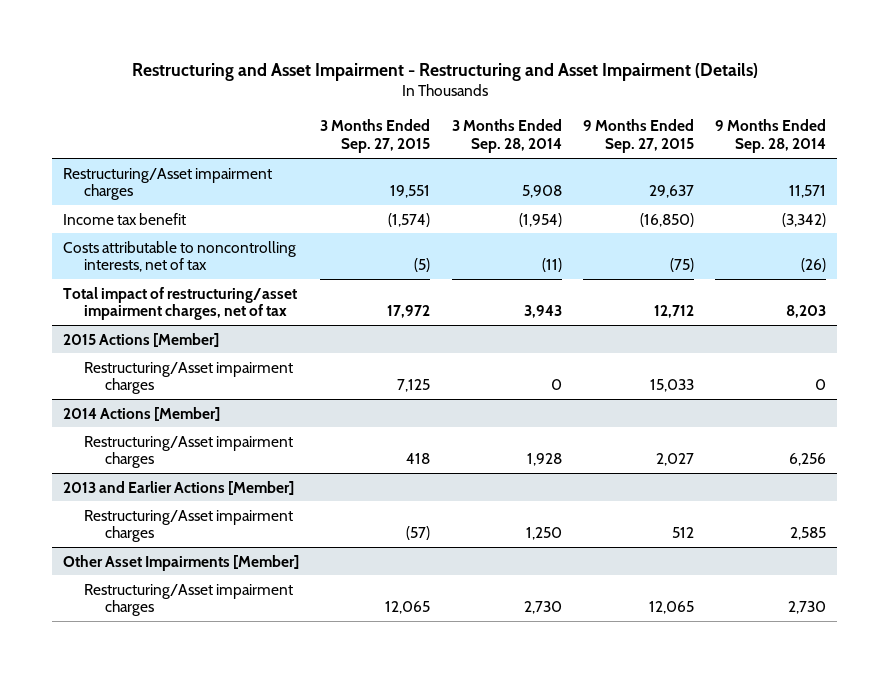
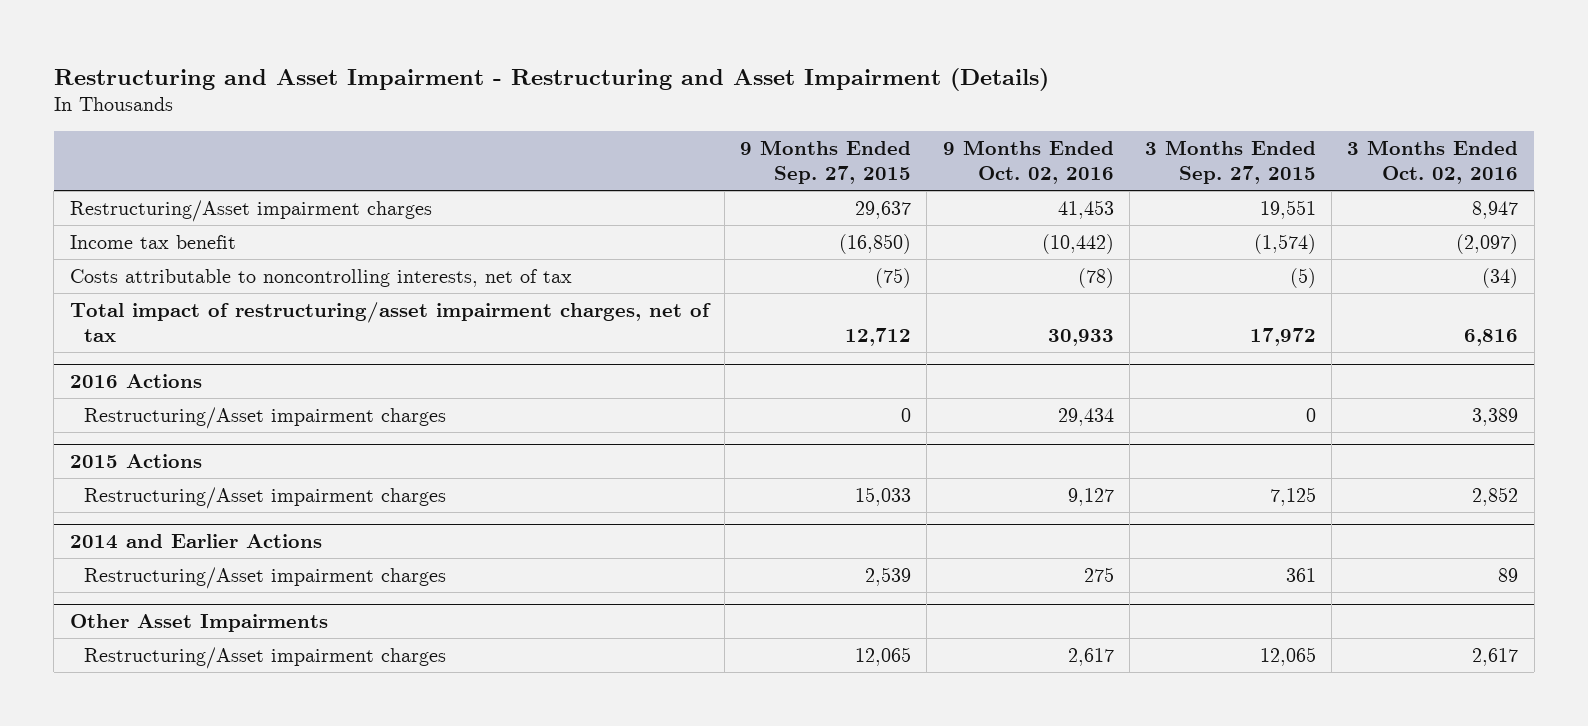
- | 3 Months Ended Sep. 27, 2015 | 3 Months Ended Sep. 28, 2014 | 9 Months Ended Sep. 27, 2015 | 9 Months Ended Sep. 28, 2014
+ | 9 Months Ended Sep. 27, 2015 | 9 Months Ended Oct. 02, 2016 | 3 Months Ended Sep. 27, 2015 | 3 Months Ended Oct. 02, 2016
- 2015 Actions [Member]
+ 2016 Actions
+ Restructuring/Asset impairment charges | 0 | 29,434 | 0 | 3,389
+ 2015 Actions
- 2014 Actions [Member]
- Restructuring/Asset impairment charges | 418 | 1,928 | 2,027 | 6,256
- 2013 and Earlier Actions [Member]
- Restructuring/Asset impairment charges | (57) | 1,250 | 512 | 2,585
- Other Asset Impairments [Member]
+ 2014 and Earlier Actions
+ Restructuring/Asset impairment charges | 2,539 | 275 | 361 | 89
+ Other Asset Impairments

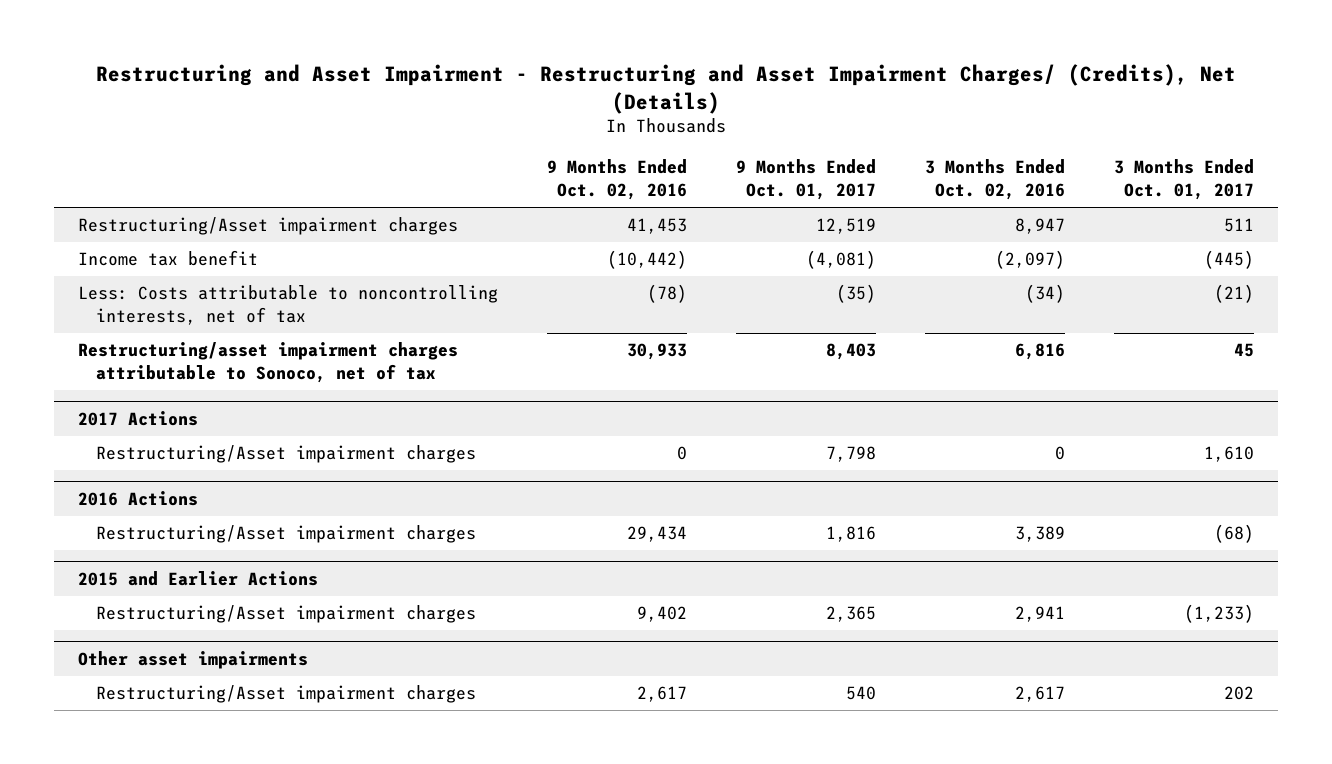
- Restructuring and Asset Impairment - Restructuring and Asset Impairment (Details)
+ Restructuring and Asset Impairment - Restructuring and Asset Impairment Charges/ (Credits), Net (Details)
- | 9 Months Ended Sep. 27, 2015 | 9 Months Ended Oct. 02, 2016 | 3 Months Ended Sep. 27, 2015 | 3 Months Ended Oct. 02, 2016
+ | 9 Months Ended Oct. 02, 2016 | 9 Months Ended Oct. 01, 2017 | 3 Months Ended Oct. 02, 2016 | 3 Months Ended Oct. 01, 2017
- Costs attributable to noncontrolling interests, net of tax | (75) | (78) | (5) | (34)
- Total impact of restructuring/asset impairment charges, net of tax | 12,712 | 30,933 | 17,972 | 6,816
+ Less: Costs attributable to noncontrolling interests, net of tax | (78) | (35) | (34) | (21)
+ Restructuring/asset impairment charges attributable to Sonoco, net of tax | 30,933 | 8,403 | 6,816 | 45
+ 2017 Actions
+ Restructuring/Asset impairment charges | 0 | 7,798 | 0 | 1,610
- 2015 Actions
- Restructuring/Asset impairment charges | 15,033 | 9,127 | 7,125 | 2,852
- 2014 and Earlier Actions
- Restructuring/Asset impairment charges | 2,539 | 275 | 361 | 89
- Other Asset Impairments
+ 2015 and Earlier Actions
+ Restructuring/Asset impairment charges | 9,402 | 2,365 | 2,941 | (1,233)
+ Other asset impairments

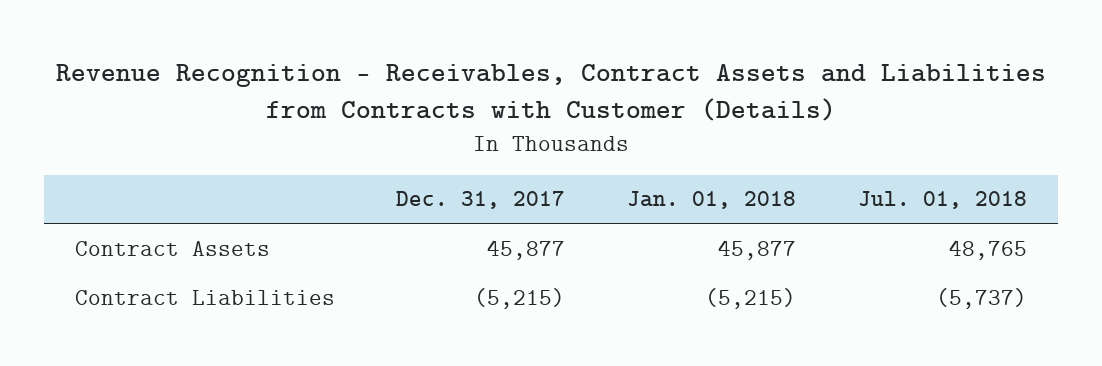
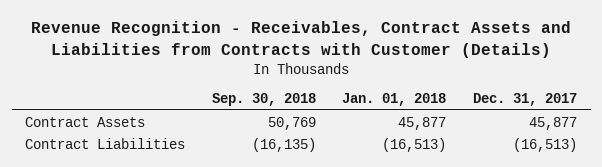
- | Dec. 31, 2017 | Jan. 01, 2018 | Jul. 01, 2018
+ | Sep. 30, 2018 | Jan. 01, 2018 | Dec. 31, 2017
- Contract Liabilities | (5,215) | (5,215) | (5,737)
+ Contract Liabilities | (16,135) | (16,513) | (16,513)

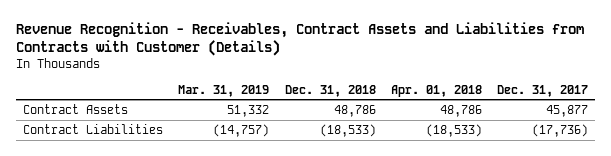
- | Sep. 30, 2018 | Jan. 01, 2018 | Dec. 31, 2017
+ | Mar. 31, 2019 | Dec. 31, 2018 | Apr. 01, 2018 | Dec. 31, 2017
- Contract Liabilities | (16,135) | (16,513) | (16,513)
+ Contract Liabilities | (14,757) | (18,533) | (18,533) | (17,736)

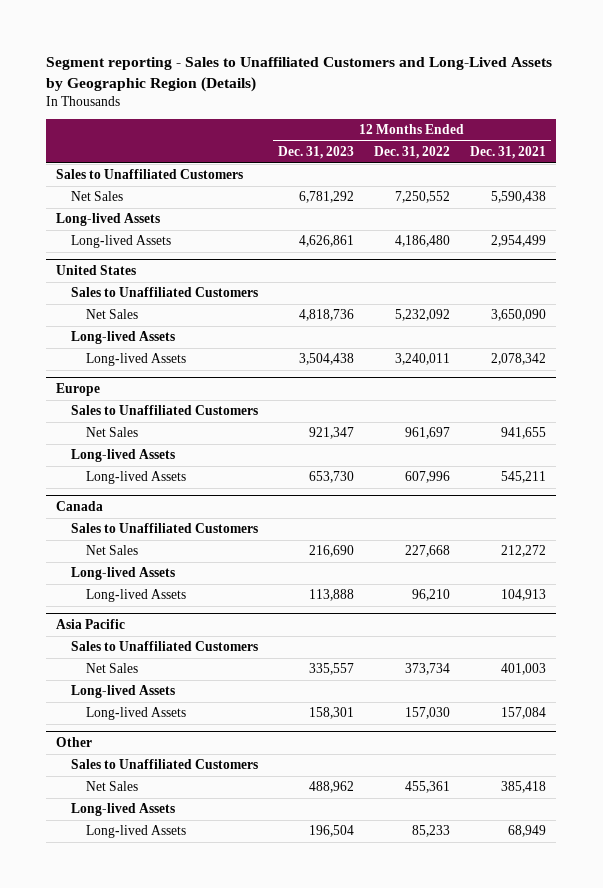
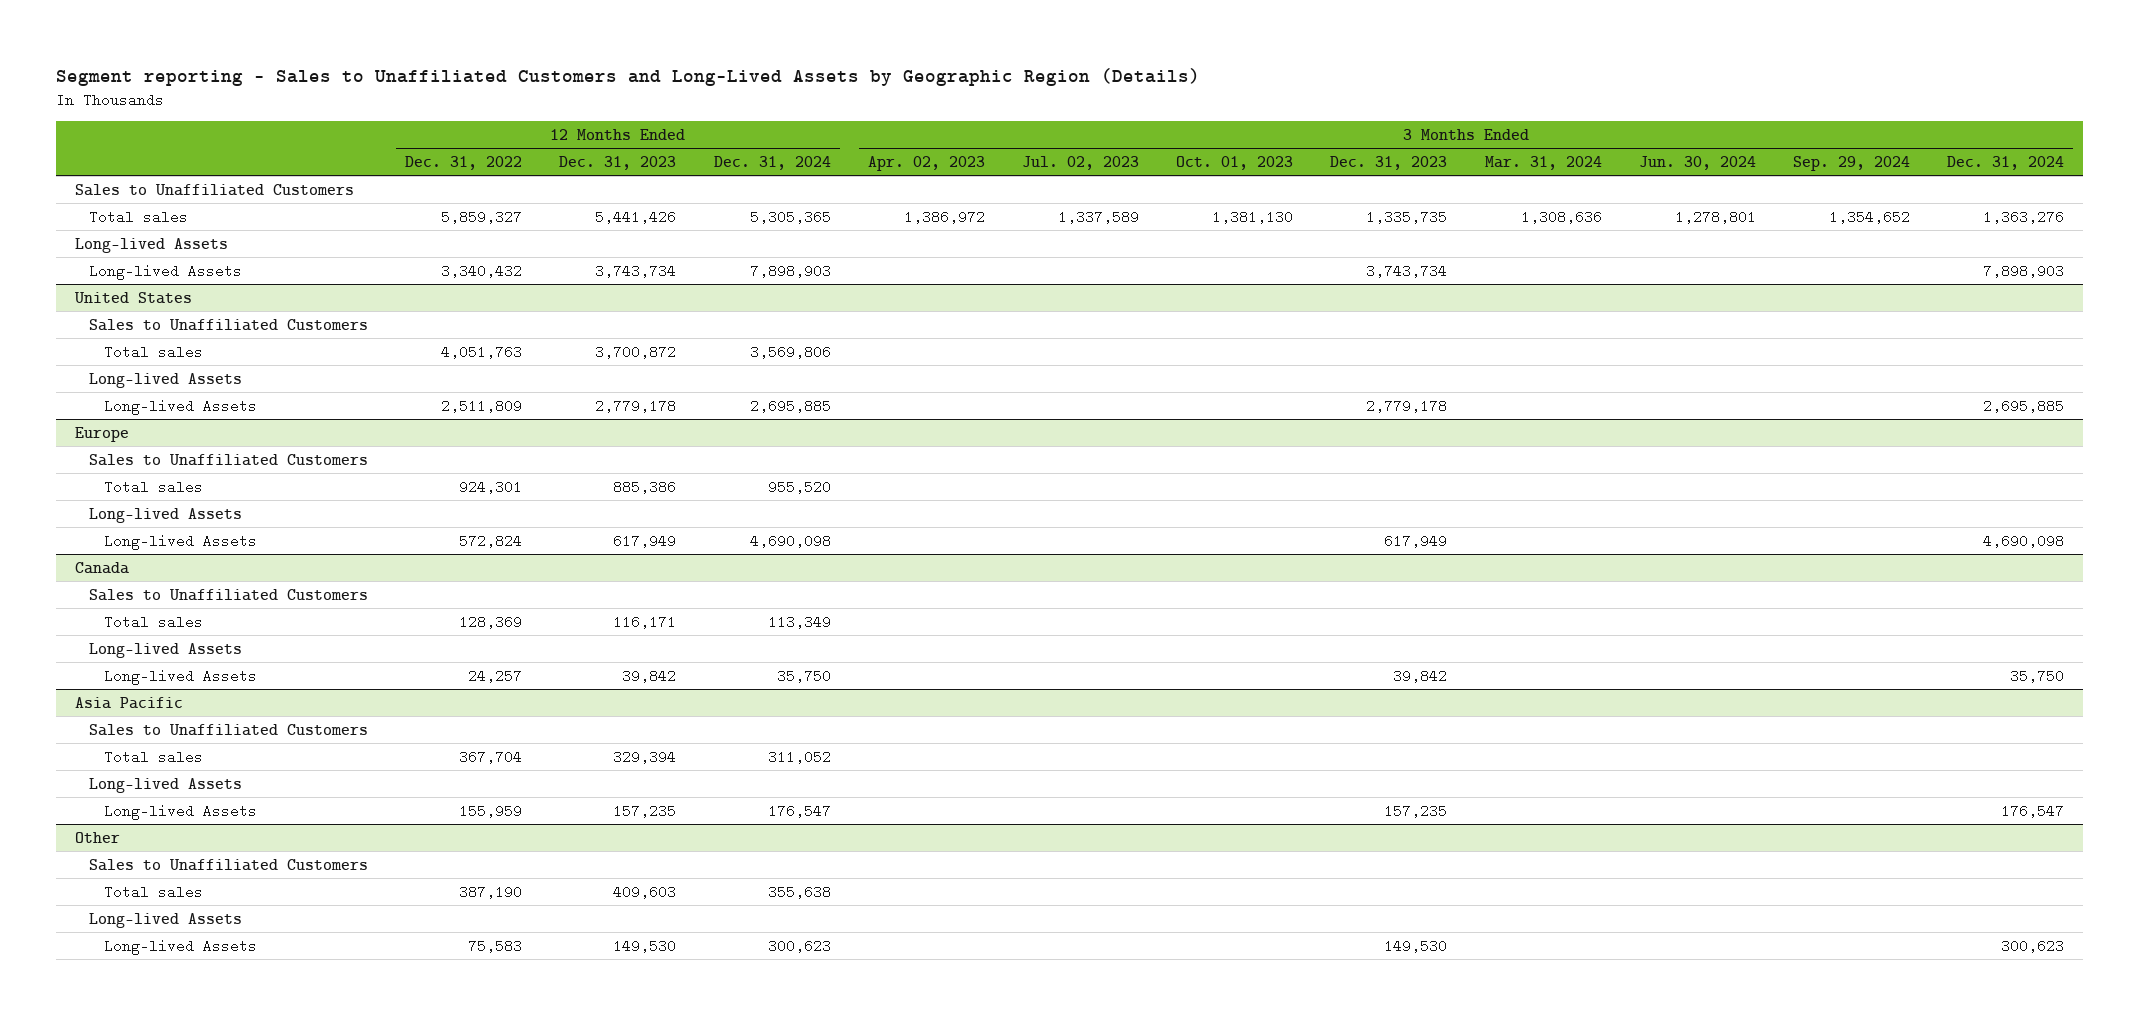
- | 12 Months Ended Dec. 31, 2023 | 12 Months Ended Dec. 31, 2022 | 12 Months Ended Dec. 31, 2021
+ | 12 Months Ended Dec. 31, 2022 | 12 Months Ended Dec. 31, 2023 | 12 Months Ended Dec. 31, 2024 | 3 Months Ended Apr. 02, 2023 | 3 Months Ended Jul. 02, 2023 | 3 Months Ended Oct. 01, 2023 | 3 Months Ended Dec. 31, 2023 | 3 Months Ended Mar. 31, 2024 | 3 Months Ended Jun. 30, 2024 | 3 Months Ended Sep. 29, 2024 | 3 Months Ended Dec. 31, 2024
- Net Sales | 6,781,292 | 7,250,552 | 5,590,438
+ Total sales | 5,859,327 | 5,441,426 | 5,305,365 | 1,386,972 | 1,337,589 | 1,381,130 | 1,335,735 | 1,308,636 | 1,278,801 | 1,354,652 | 1,363,276
- Long-lived Assets | 4,626,861 | 4,186,480 | 2,954,499
+ Long-lived Assets | 3,340,432 | 3,743,734 | 7,898,903 | | | | 3,743,734 | | | | 7,898,903
@ United States
- Net Sales | 4,818,736 | 5,232,092 | 3,650,090
+ Total sales | 4,051,763 | 3,700,872 | 3,569,806 | | | | | | | |
- Long-lived Assets | 3,504,438 | 3,240,011 | 2,078,342
+ Long-lived Assets | 2,511,809 | 2,779,178 | 2,695,885 | | | | 2,779,178 | | | | 2,695,885
@ Europe
- Net Sales | 921,347 | 961,697 | 941,655
+ Total sales | 924,301 | 885,386 | 955,520 | | | | | | | |
- Long-lived Assets | 653,730 | 607,996 | 545,211
+ Long-lived Assets | 572,824 | 617,949 | 4,690,098 | | | | 617,949 | | | | 4,690,098
@ Canada
- Net Sales | 216,690 | 227,668 | 212,272
+ Total sales | 128,369 | 116,171 | 113,349 | | | | | | | |
- Long-lived Assets | 113,888 | 96,210 | 104,913
+ Long-lived Assets | 24,257 | 39,842 | 35,750 | | | | 39,842 | | | | 35,750
@ Asia Pacific
- Net Sales | 335,557 | 373,734 | 401,003
+ Total sales | 367,704 | 329,394 | 311,052 | | | | | | | |
- Long-lived Assets | 158,301 | 157,030 | 157,084
+ Long-lived Assets | 155,959 | 157,235 | 176,547 | | | | 157,235 | | | | 176,547
@ Other
- Net Sales | 488,962 | 455,361 | 385,418
+ Total sales | 387,190 | 409,603 | 355,638 | | | | | | | |
- Long-lived Assets | 196,504 | 85,233 | 68,949
+ Long-lived Assets | 75,583 | 149,530 | 300,623 | | | | 149,530 | | | | 300,623

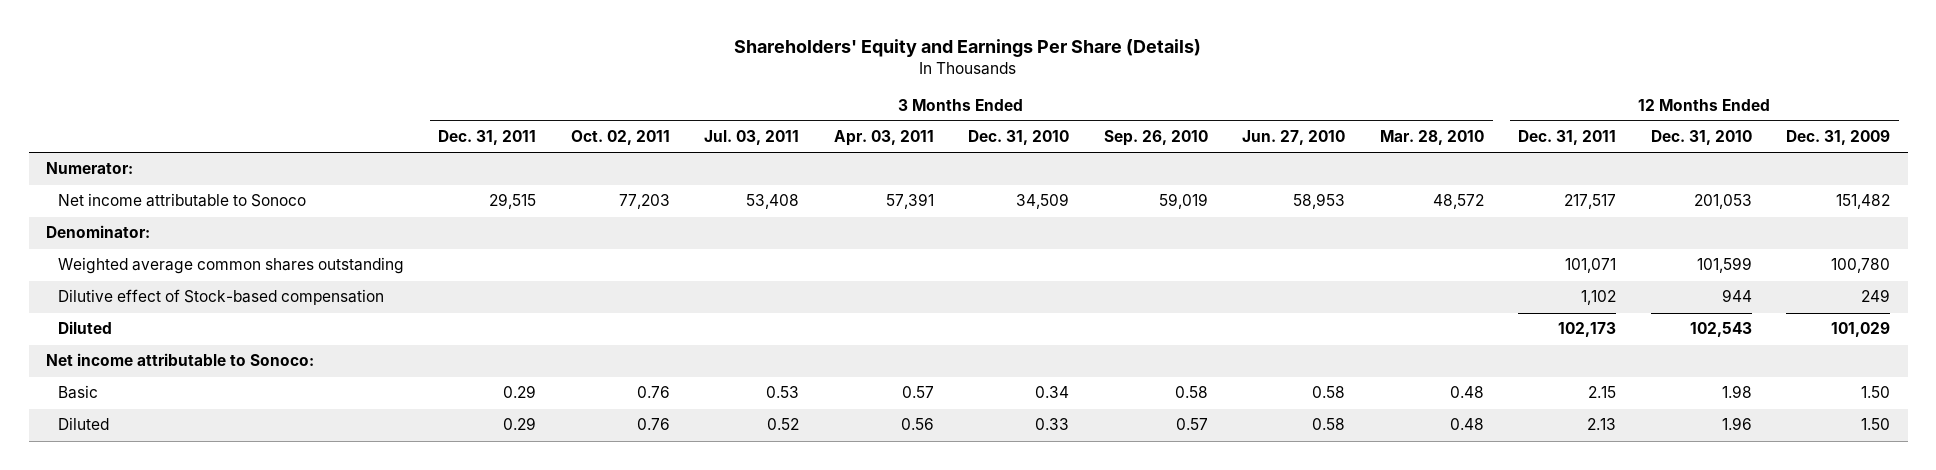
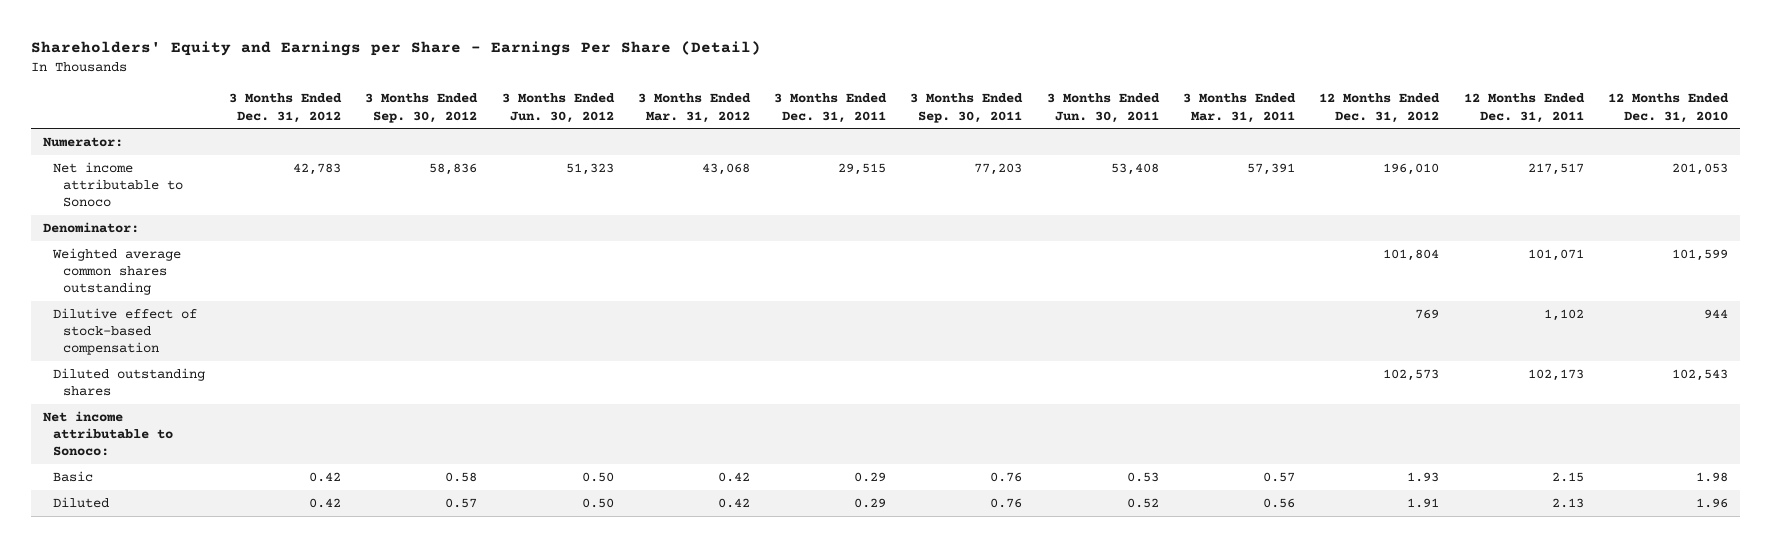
- Shareholders' Equity and Earnings Per Share (Details)
+ Shareholders' Equity and Earnings per Share - Earnings Per Share (Detail)
- | 3 Months Ended Dec. 31, 2011 | 3 Months Ended Oct. 02, 2011 | 3 Months Ended Jul. 03, 2011 | 3 Months Ended Apr. 03, 2011 | 3 Months Ended Dec. 31, 2010 | 3 Months Ended Sep. 26, 2010 | 3 Months Ended Jun. 27, 2010 | 3 Months Ended Mar. 28, 2010 | 12 Months Ended Dec. 31, 2011 | 12 Months Ended Dec. 31, 2010 | 12 Months Ended Dec. 31, 2009
+ | 3 Months Ended Dec. 31, 2012 | 3 Months Ended Sep. 30, 2012 | 3 Months Ended Jun. 30, 2012 | 3 Months Ended Mar. 31, 2012 | 3 Months Ended Dec. 31, 2011 | 3 Months Ended Sep. 30, 2011 | 3 Months Ended Jun. 30, 2011 | 3 Months Ended Mar. 31, 2011 | 12 Months Ended Dec. 31, 2012 | 12 Months Ended Dec. 31, 2011 | 12 Months Ended Dec. 31, 2010
- Dilutive effect of Stock-based compensation | | | | | | | | | 1,102 | 944 | 249
- Diluted | | | | | | | | | 102,173 | 102,543 | 101,029
+ Dilutive effect of stock-based compensation | | | | | | | | | 769 | 1,102 | 944
+ Diluted outstanding shares | | | | | | | | | 102,573 | 102,173 | 102,543

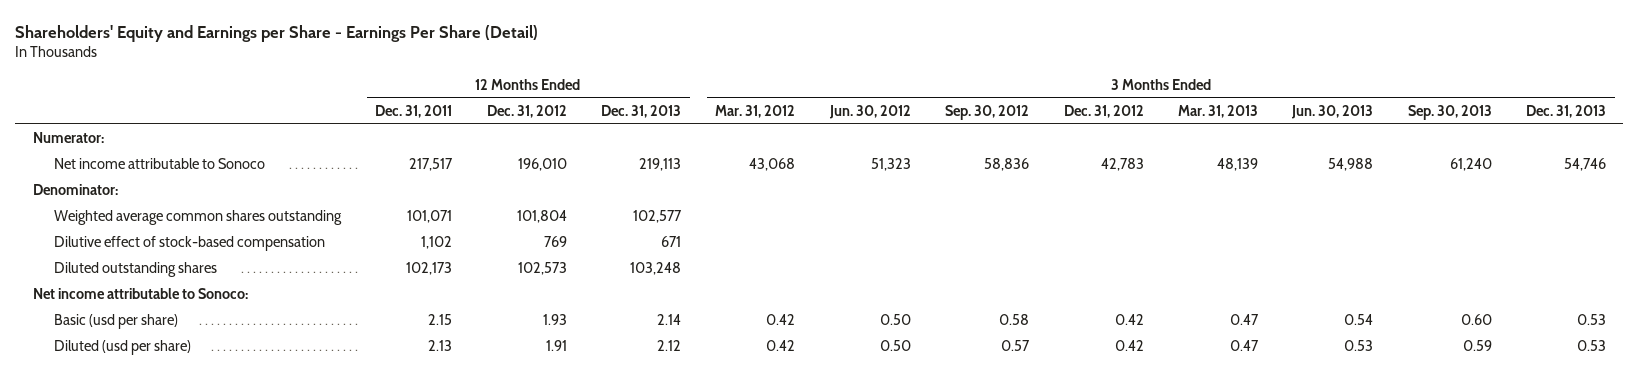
- | 3 Months Ended Dec. 31, 2012 | 3 Months Ended Sep. 30, 2012 | 3 Months Ended Jun. 30, 2012 | 3 Months Ended Mar. 31, 2012 | 3 Months Ended Dec. 31, 2011 | 3 Months Ended Sep. 30, 2011 | 3 Months Ended Jun. 30, 2011 | 3 Months Ended Mar. 31, 2011 | 12 Months Ended Dec. 31, 2012 | 12 Months Ended Dec. 31, 2011 | 12 Months Ended Dec. 31, 2010
+ | 12 Months Ended Dec. 31, 2011 | 12 Months Ended Dec. 31, 2012 | 12 Months Ended Dec. 31, 2013 | 3 Months Ended Mar. 31, 2012 | 3 Months Ended Jun. 30, 2012 | 3 Months Ended Sep. 30, 2012 | 3 Months Ended Dec. 31, 2012 | 3 Months Ended Mar. 31, 2013 | 3 Months Ended Jun. 30, 2013 | 3 Months Ended Sep. 30, 2013 | 3 Months Ended Dec. 31, 2013
- Basic | 0.42 | 0.58 | 0.50 | 0.42 | 0.29 | 0.76 | 0.53 | 0.57 | 1.93 | 2.15 | 1.98
- Diluted | 0.42 | 0.57 | 0.50 | 0.42 | 0.29 | 0.76 | 0.52 | 0.56 | 1.91 | 2.13 | 1.96
+ Basic (usd per share) | 2.15 | 1.93 | 2.14 | 0.42 | 0.50 | 0.58 | 0.42 | 0.47 | 0.54 | 0.60 | 0.53
+ Diluted (usd per share) | 2.13 | 1.91 | 2.12 | 0.42 | 0.50 | 0.57 | 0.42 | 0.47 | 0.53 | 0.59 | 0.53

